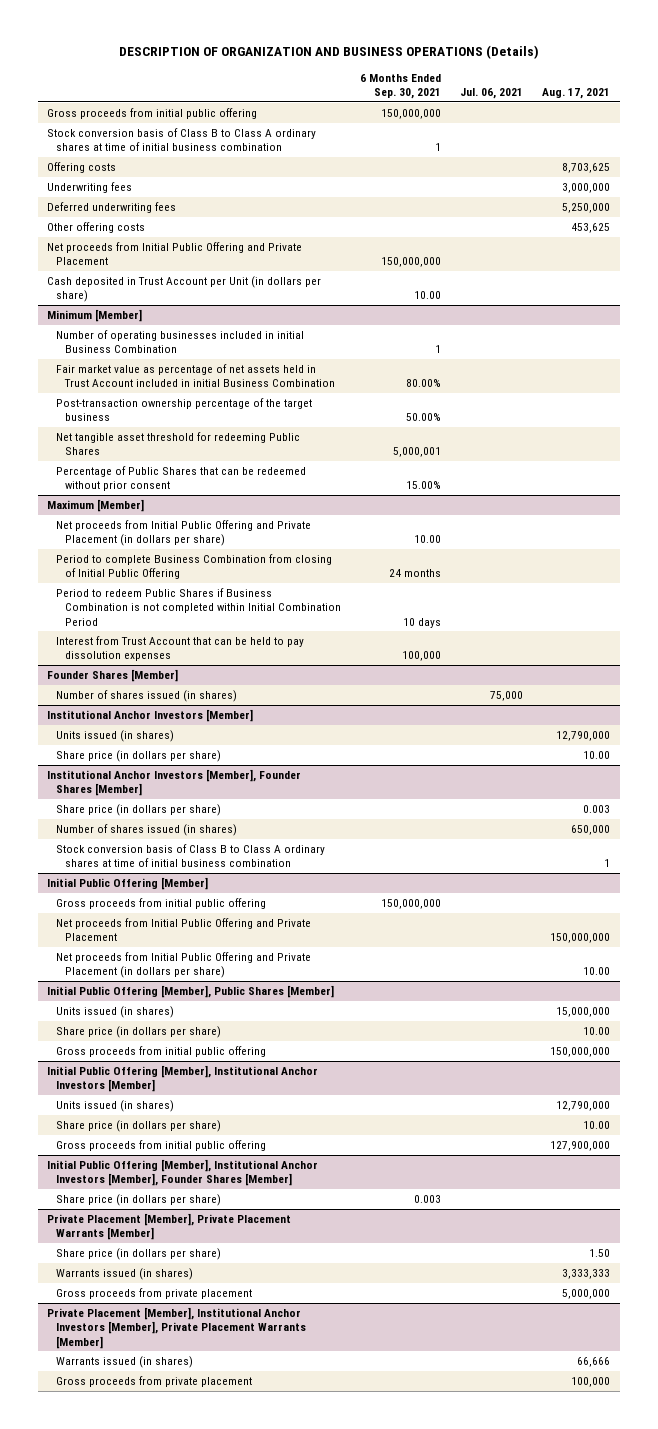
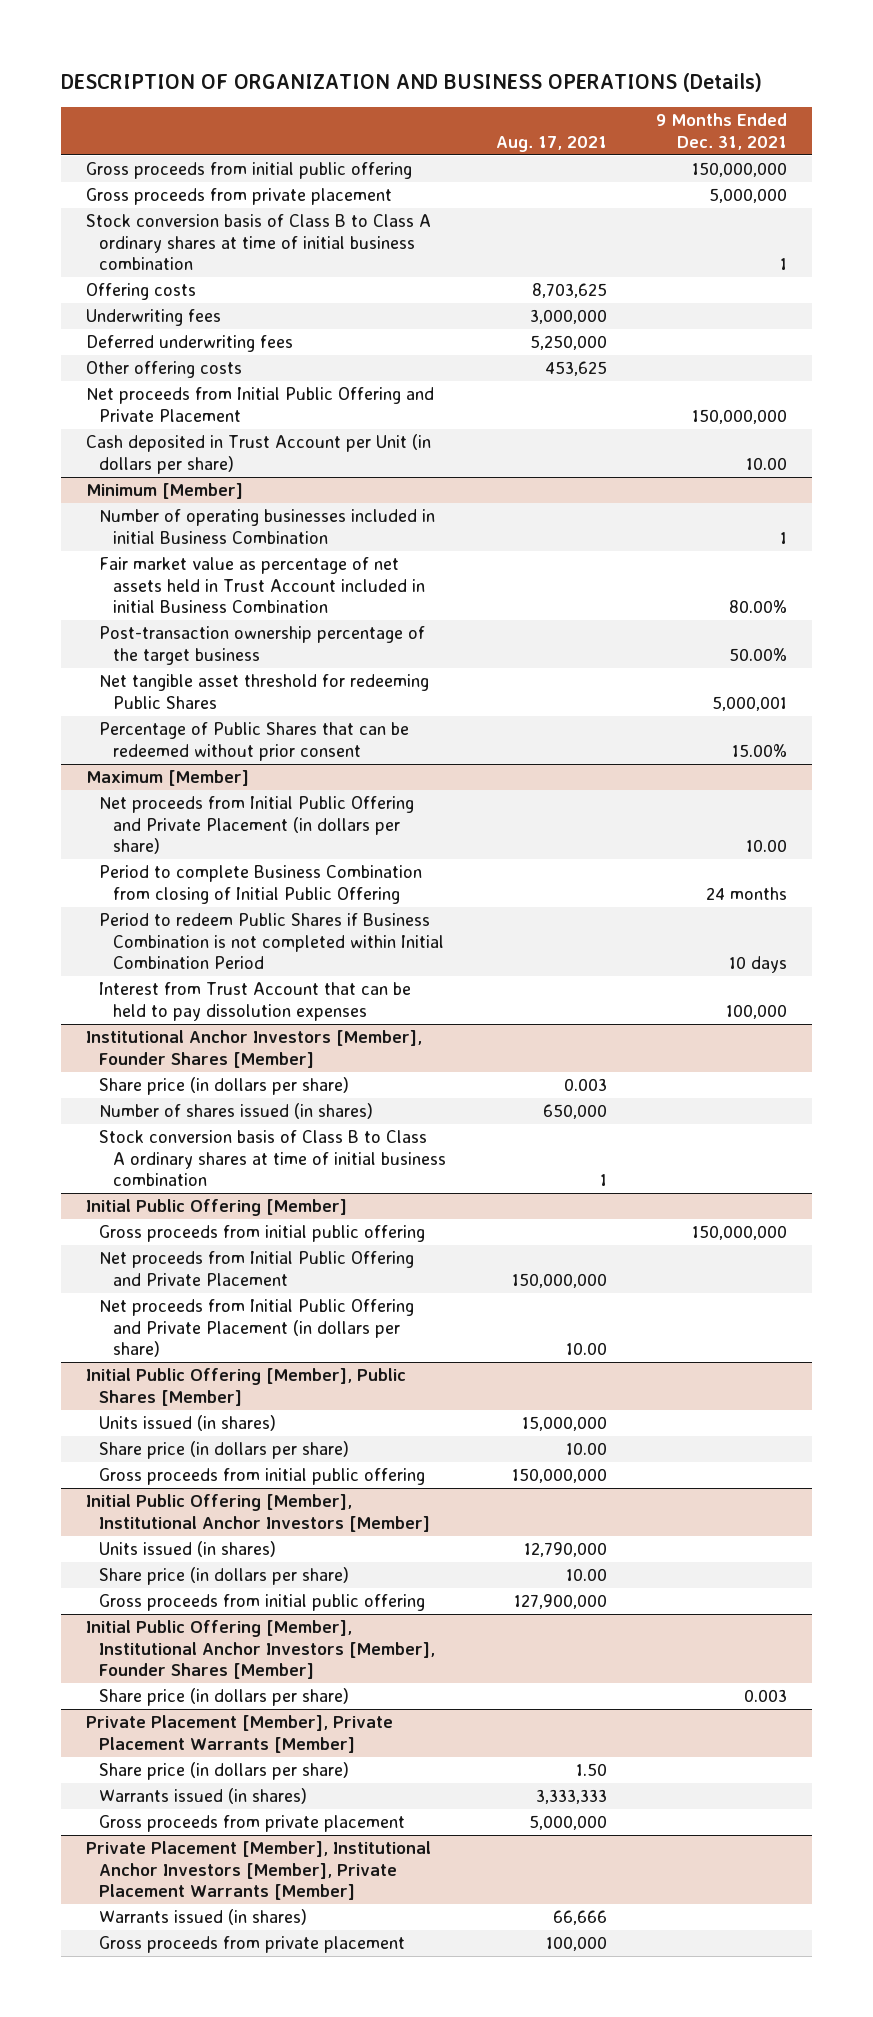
- | 6 Months Ended Sep. 30, 2021 | Jul. 06, 2021 | Aug. 17, 2021
+ | Aug. 17, 2021 | 9 Months Ended Dec. 31, 2021
+ Gross proceeds from private placement | | 5,000,000
- Founder Shares [Member]
- Number of shares issued (in shares) | | 75,000 |
- Institutional Anchor Investors [Member]
- Units issued (in shares) | | | 12,790,000
- Share price (in dollars per share) | | | 10.00

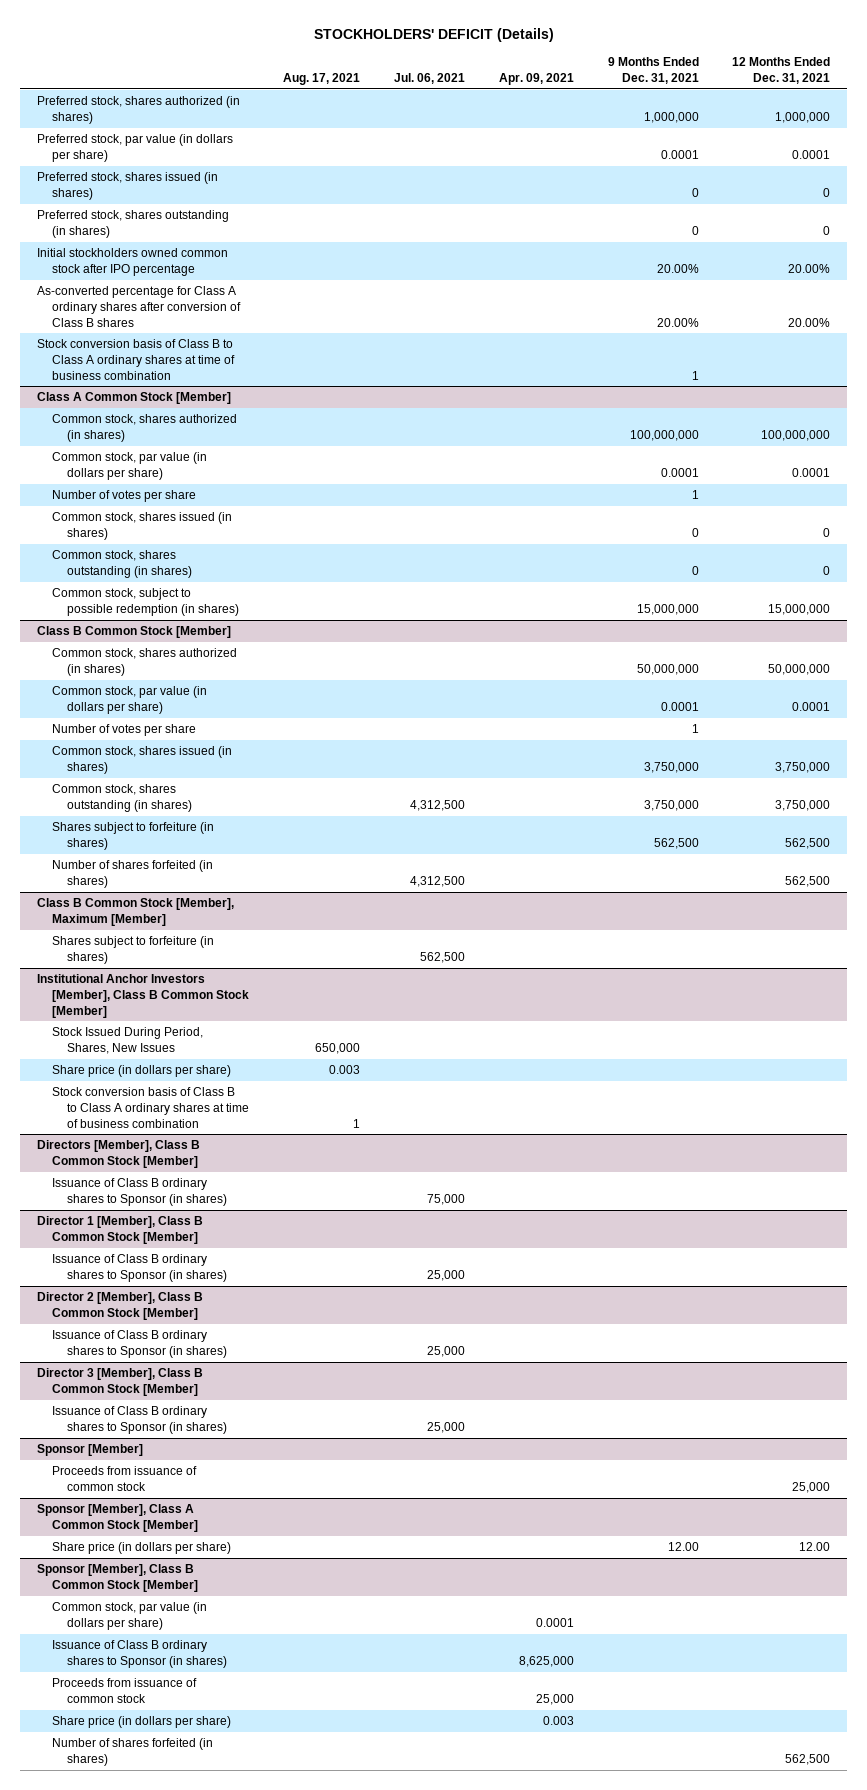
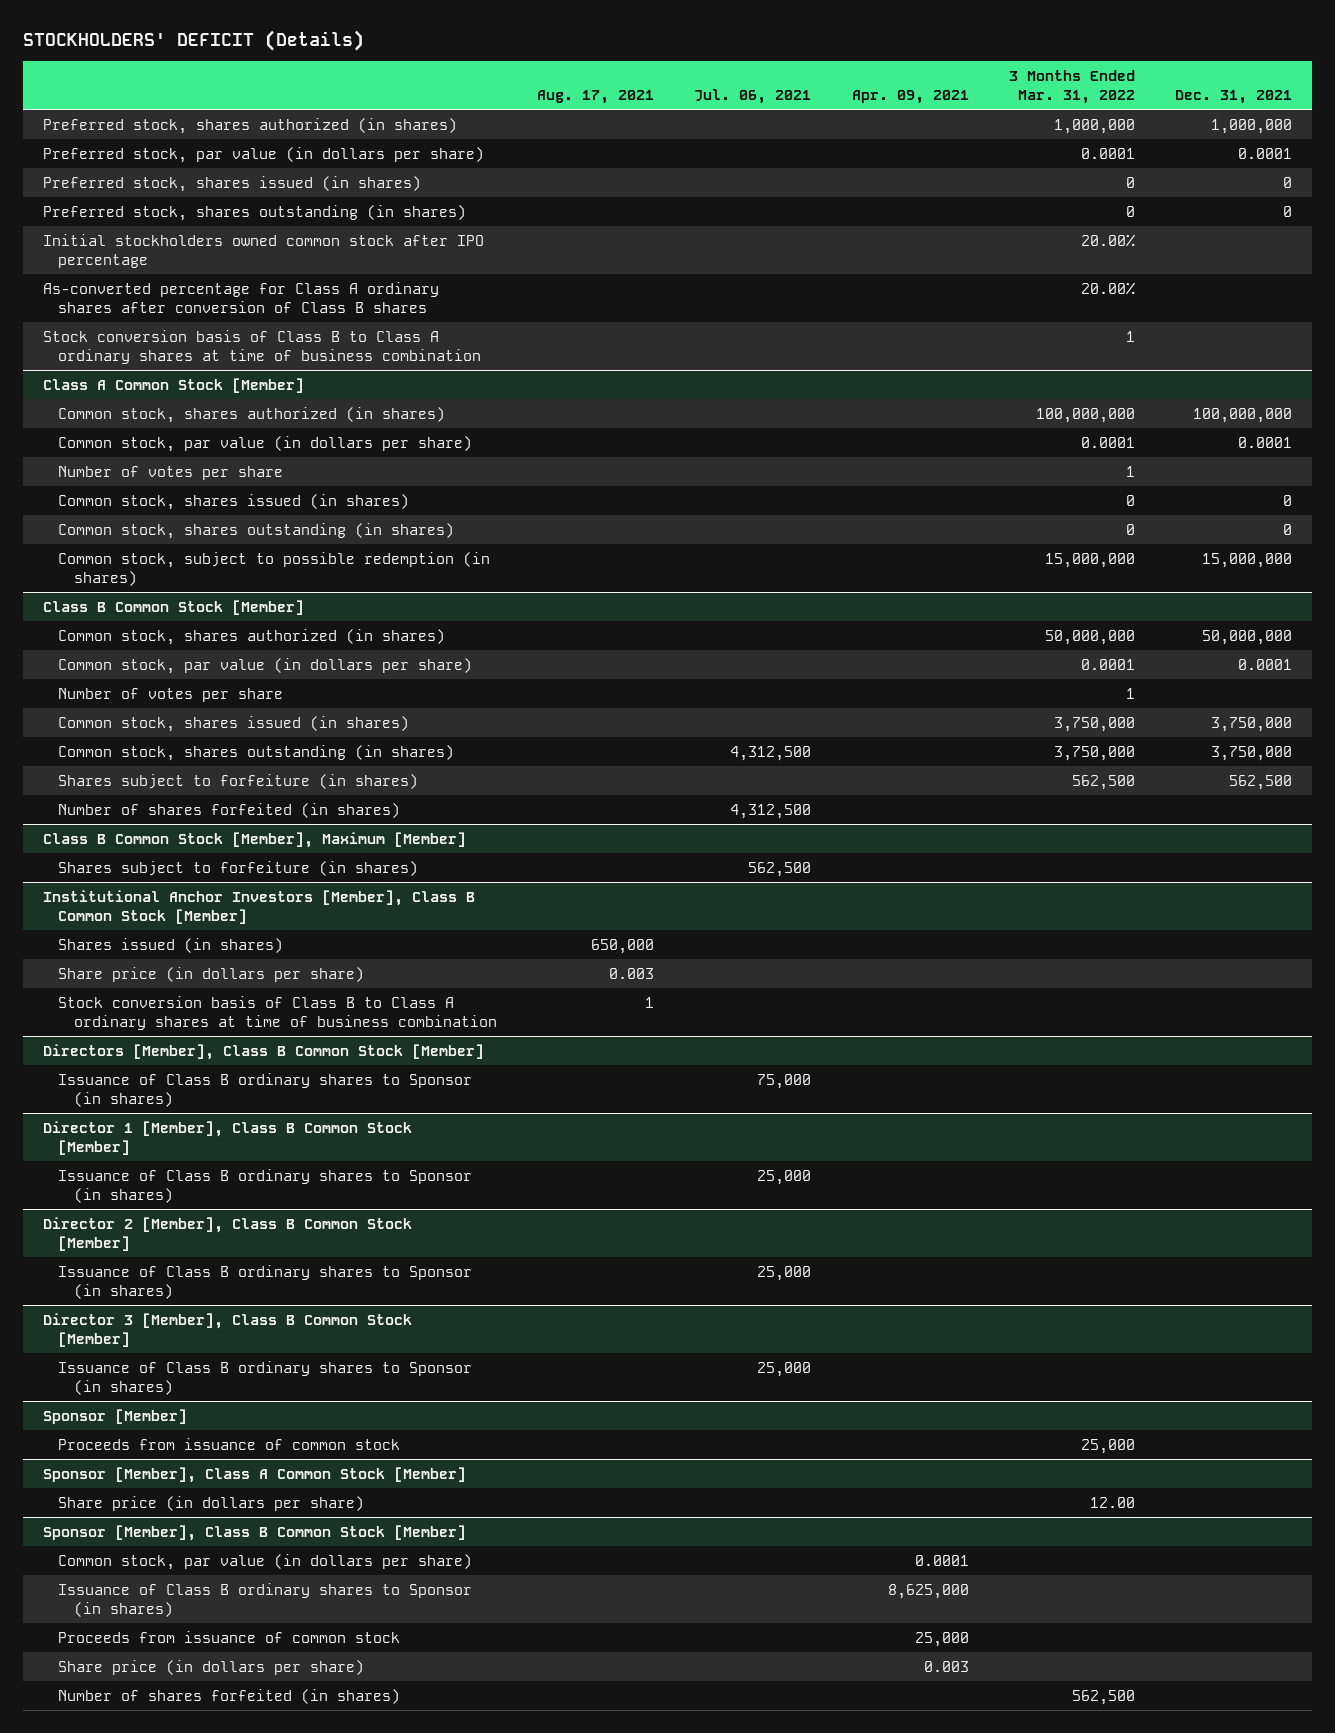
- | Aug. 17, 2021 | Jul. 06, 2021 | Apr. 09, 2021 | 9 Months Ended Dec. 31, 2021 | 12 Months Ended Dec. 31, 2021
+ | Aug. 17, 2021 | Jul. 06, 2021 | Apr. 09, 2021 | 3 Months Ended Mar. 31, 2022 | Dec. 31, 2021
@ Institutional Anchor Investors [Member], Class B Common Stock [Member]
- Stock Issued During Period, Shares, New Issues | 650,000 | | | |
+ Shares issued (in shares) | 650,000 | | | |

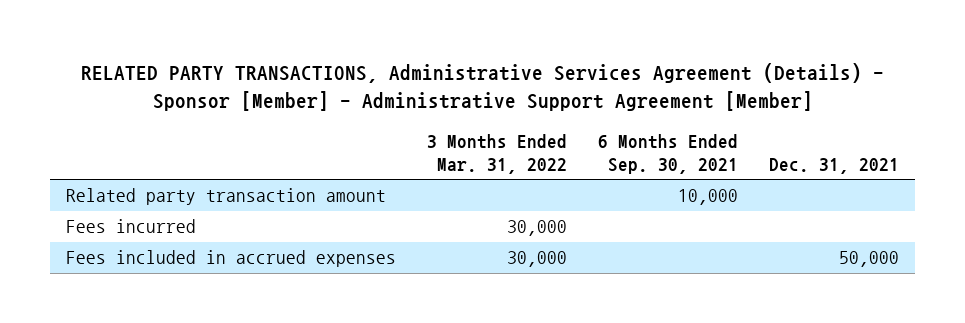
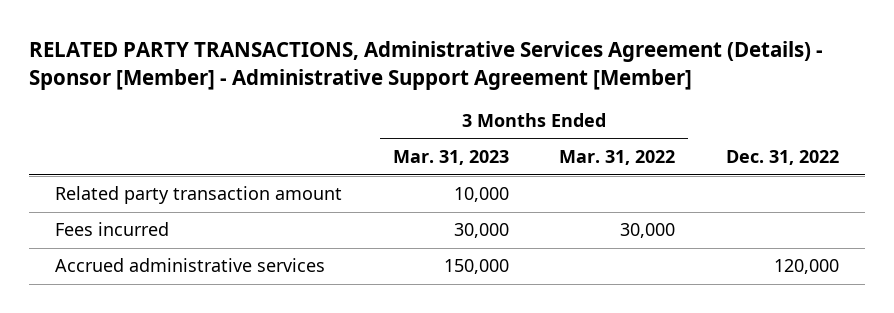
- | 3 Months Ended Mar. 31, 2022 | 6 Months Ended Sep. 30, 2021 | Dec. 31, 2021
+ | 3 Months Ended Mar. 31, 2023 | 3 Months Ended Mar. 31, 2022 | Dec. 31, 2022
- Fees included in accrued expenses | 30,000 | | 50,000
+ Accrued administrative services | 150,000 | | 120,000

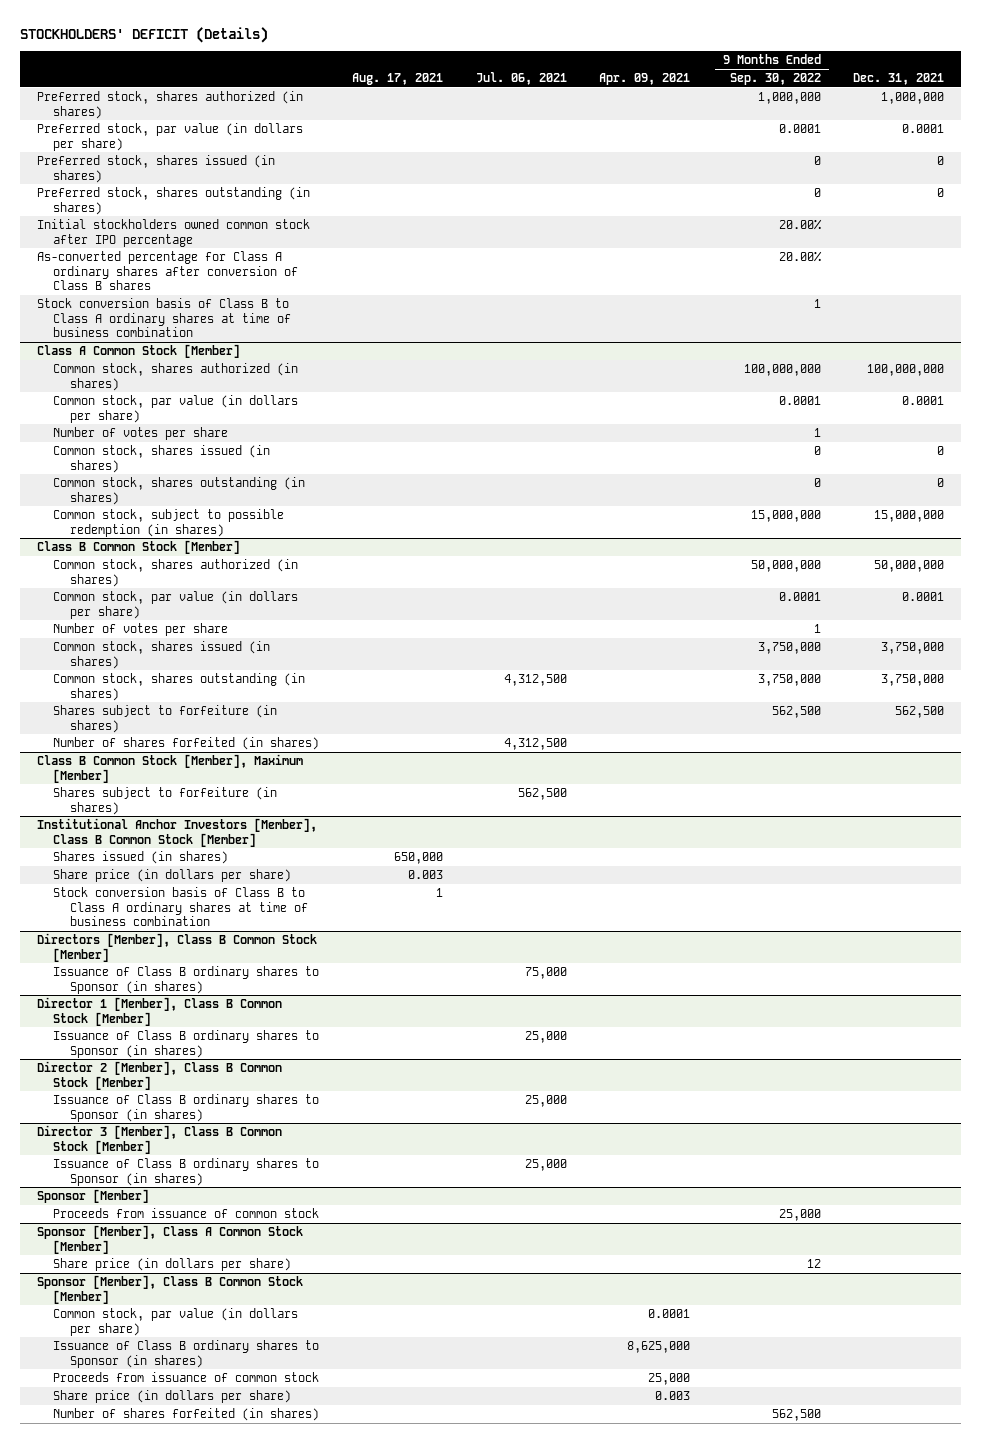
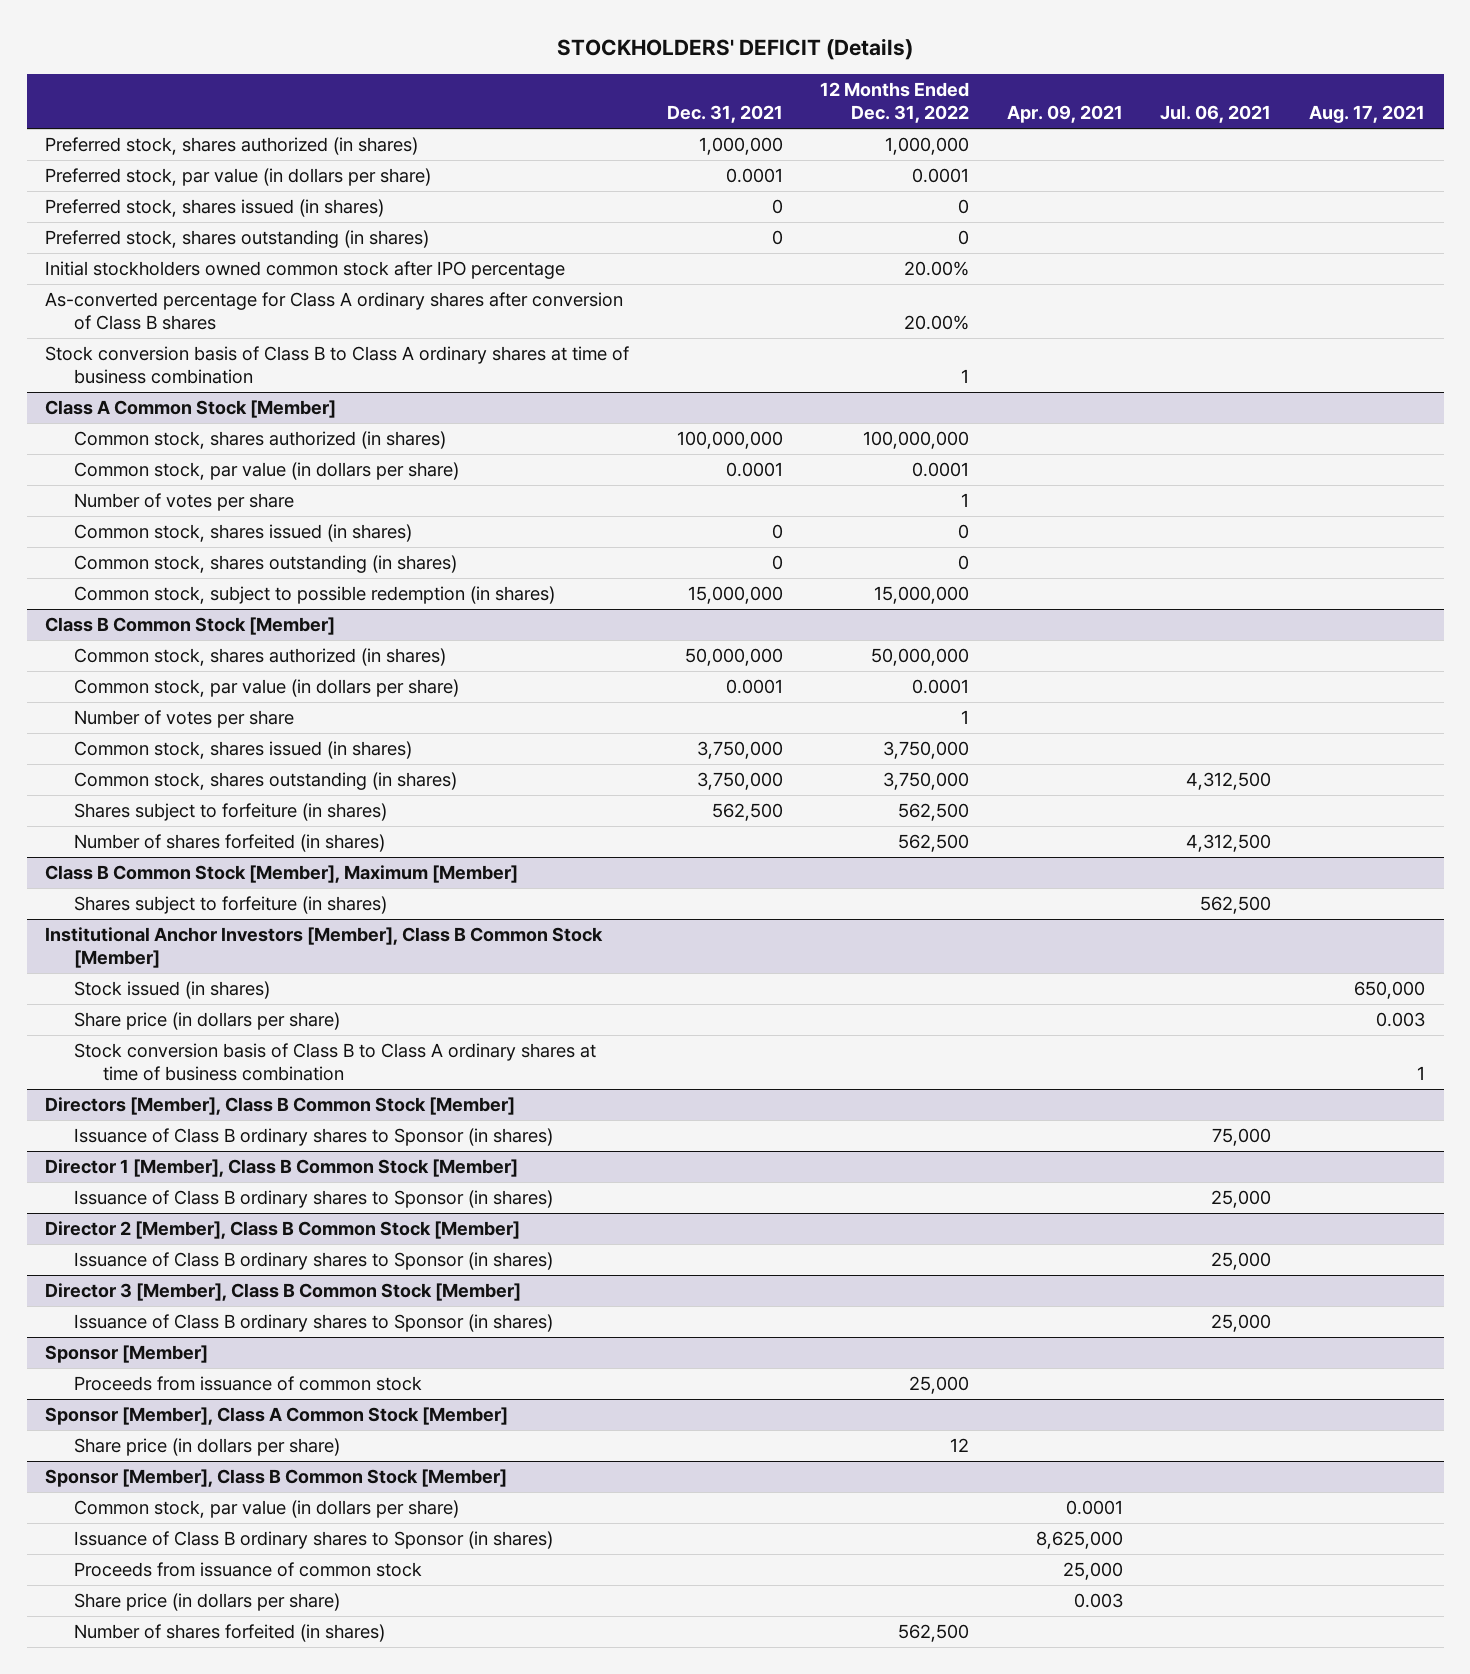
- | Aug. 17, 2021 | Jul. 06, 2021 | Apr. 09, 2021 | 9 Months Ended Sep. 30, 2022 | Dec. 31, 2021
+ | Dec. 31, 2021 | 12 Months Ended Dec. 31, 2022 | Apr. 09, 2021 | Jul. 06, 2021 | Aug. 17, 2021
@ Institutional Anchor Investors [Member], Class B Common Stock [Member]
- Shares issued (in shares) | 650,000 | | | |
+ Stock issued (in shares) | | | | | 650,000

